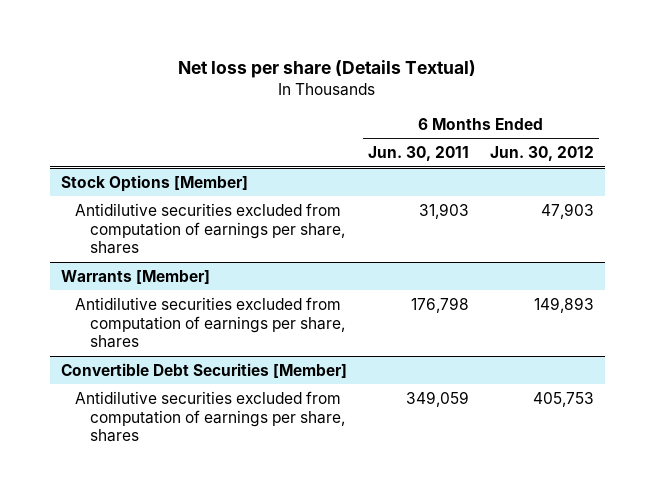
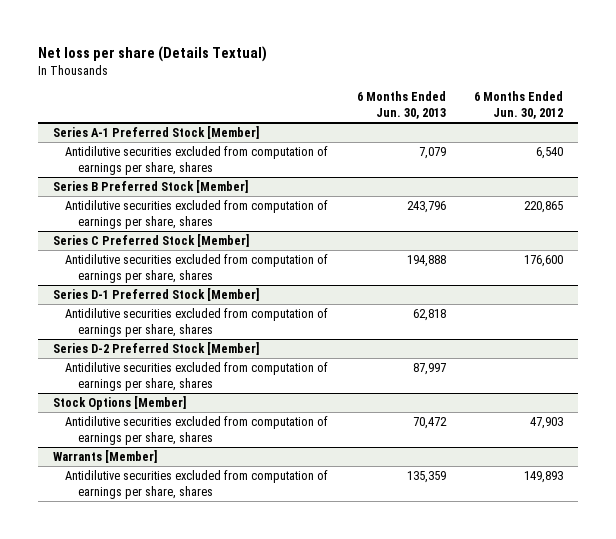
- | 6 Months Ended Jun. 30, 2011 | 6 Months Ended Jun. 30, 2012
+ | 6 Months Ended Jun. 30, 2013 | 6 Months Ended Jun. 30, 2012
+ Series A-1 Preferred Stock [Member]
+ Antidilutive securities excluded from computation of earnings per share, shares | 7,079 | 6,540
+ Series B Preferred Stock [Member]
+ Antidilutive securities excluded from computation of earnings per share, shares | 243,796 | 220,865
+ Series C Preferred Stock [Member]
+ Antidilutive securities excluded from computation of earnings per share, shares | 194,888 | 176,600
+ Series D-1 Preferred Stock [Member]
+ Antidilutive securities excluded from computation of earnings per share, shares | 62,818 |
+ Series D-2 Preferred Stock [Member]
+ Antidilutive securities excluded from computation of earnings per share, shares | 87,997 |
- Convertible Debt Securities [Member]
- Antidilutive securities excluded from computation of earnings per share, shares | 349,059 | 405,753

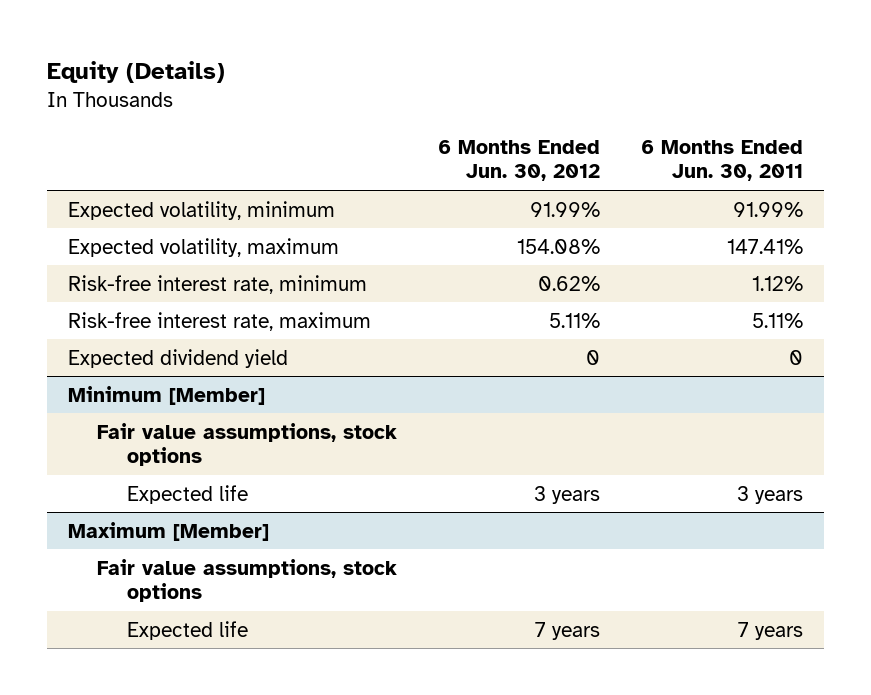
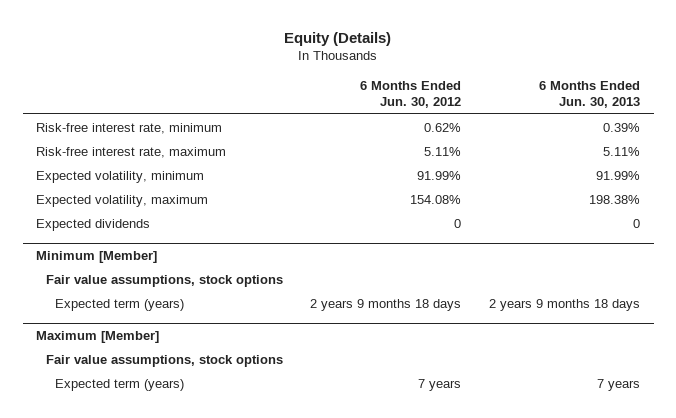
- | 6 Months Ended Jun. 30, 2012 | 6 Months Ended Jun. 30, 2011
+ | 6 Months Ended Jun. 30, 2012 | 6 Months Ended Jun. 30, 2013
- Expected dividend yield | 0 | 0
moved down: Expected volatility, minimum | 91.99% | 91.99%
moved down: Expected volatility, maximum | 154.08% | 198.38%
+ Expected dividends | 0 | 0
@ Minimum [Member]
- Expected life | 3 years | 3 years
+ Expected term (years) | 2 years 9 months 18 days | 2 years 9 months 18 days
@ Maximum [Member]
- Expected life | 7 years | 7 years
+ Expected term (years) | 7 years | 7 years

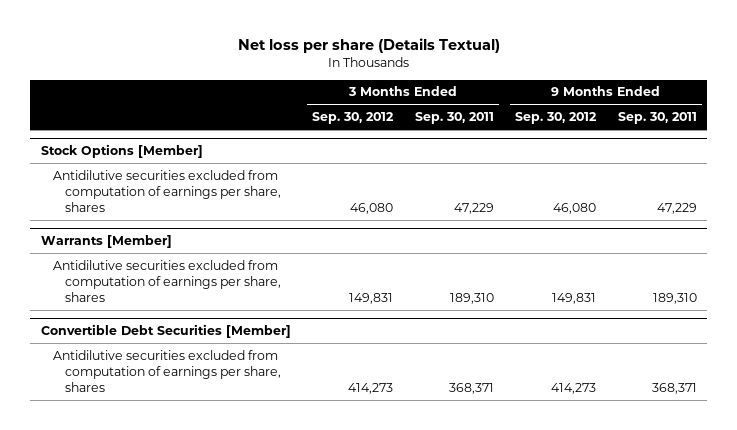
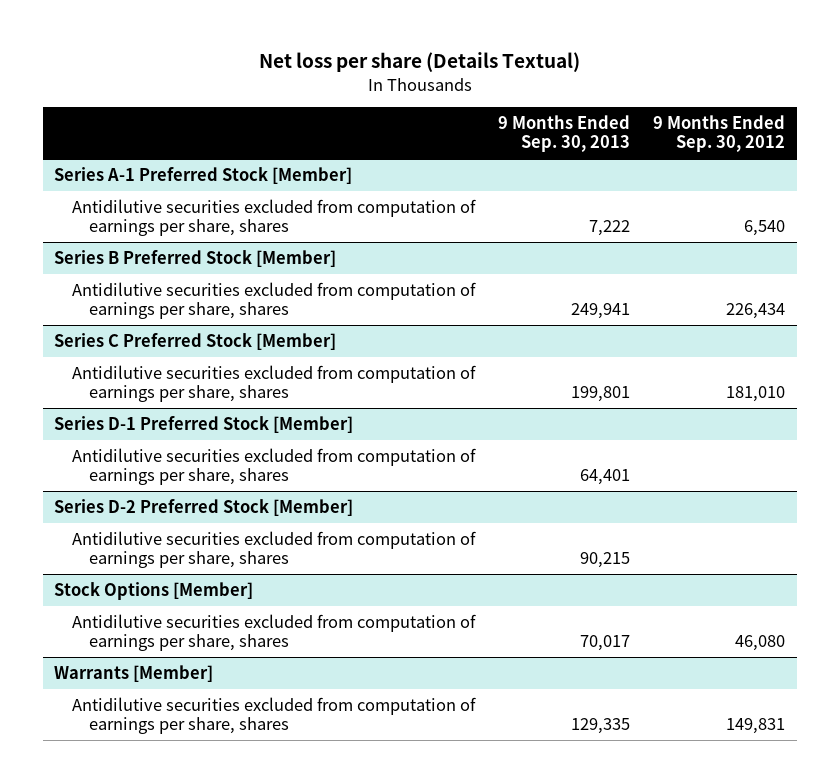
- | 3 Months Ended Sep. 30, 2012 | 3 Months Ended Sep. 30, 2011 | 9 Months Ended Sep. 30, 2012 | 9 Months Ended Sep. 30, 2011
+ | 9 Months Ended Sep. 30, 2013 | 9 Months Ended Sep. 30, 2012
+ Series A-1 Preferred Stock [Member]
+ Antidilutive securities excluded from computation of earnings per share, shares | 7,222 | 6,540
+ Series B Preferred Stock [Member]
+ Antidilutive securities excluded from computation of earnings per share, shares | 249,941 | 226,434
+ Series C Preferred Stock [Member]
+ Antidilutive securities excluded from computation of earnings per share, shares | 199,801 | 181,010
+ Series D-1 Preferred Stock [Member]
+ Antidilutive securities excluded from computation of earnings per share, shares | 64,401 |
+ Series D-2 Preferred Stock [Member]
+ Antidilutive securities excluded from computation of earnings per share, shares | 90,215 |
- Convertible Debt Securities [Member]
- Antidilutive securities excluded from computation of earnings per share, shares | 414,273 | 368,371 | 414,273 | 368,371

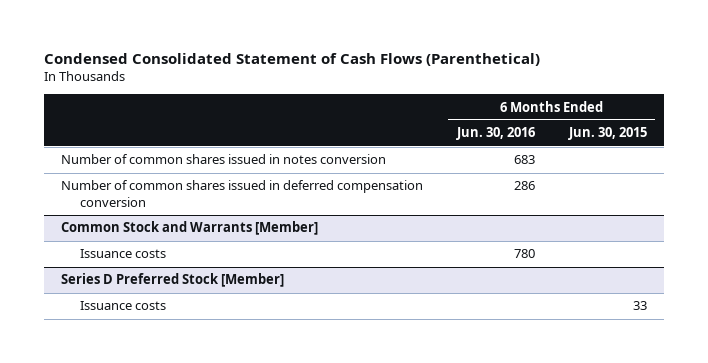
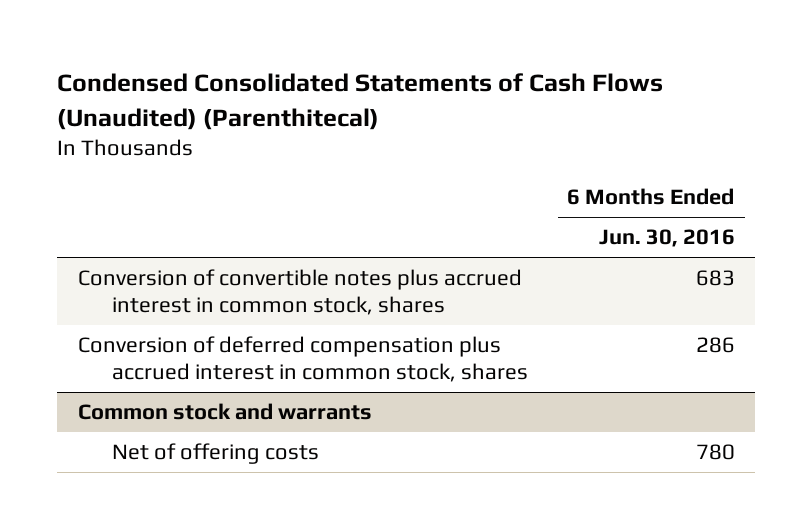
- Condensed Consolidated Statement of Cash Flows (Parenthetical)
+ Condensed Consolidated Statements of Cash Flows (Unaudited) (Parenthitecal)
- | 6 Months Ended Jun. 30, 2016 | 6 Months Ended Jun. 30, 2015
+ | 6 Months Ended Jun. 30, 2016
- Number of common shares issued in notes conversion | 683 |
- Number of common shares issued in deferred compensation conversion | 286 |
- Common Stock and Warrants [Member]
- Issuance costs | 780 |
- Series D Preferred Stock [Member]
- Issuance costs | | 33
+ Conversion of convertible notes plus accrued interest in common stock, shares | 683
+ Conversion of deferred compensation plus accrued interest in common stock, shares | 286
+ Common stock and warrants
+ Net of offering costs | 780

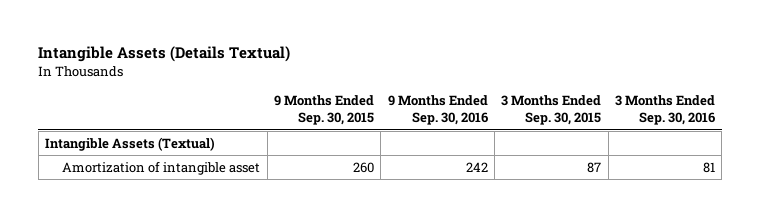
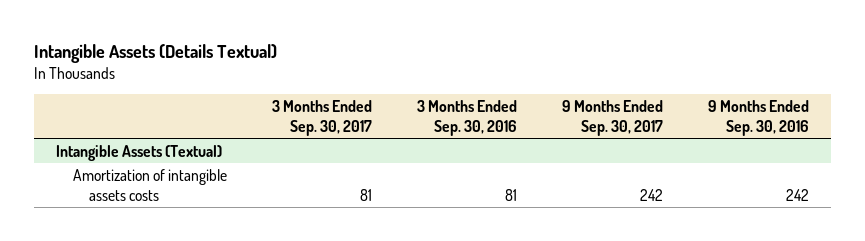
- | 9 Months Ended Sep. 30, 2015 | 9 Months Ended Sep. 30, 2016 | 3 Months Ended Sep. 30, 2015 | 3 Months Ended Sep. 30, 2016
+ | 3 Months Ended Sep. 30, 2017 | 3 Months Ended Sep. 30, 2016 | 9 Months Ended Sep. 30, 2017 | 9 Months Ended Sep. 30, 2016
- Amortization of intangible asset | 260 | 242 | 87 | 81
+ Amortization of intangible assets costs | 81 | 81 | 242 | 242

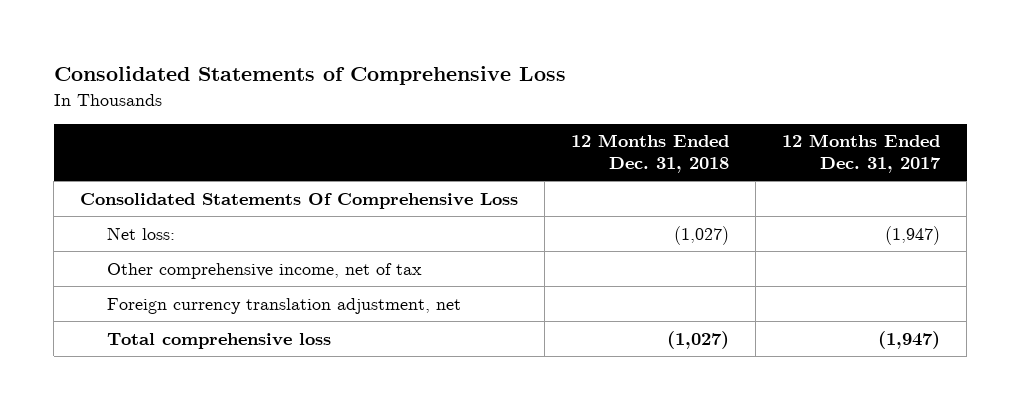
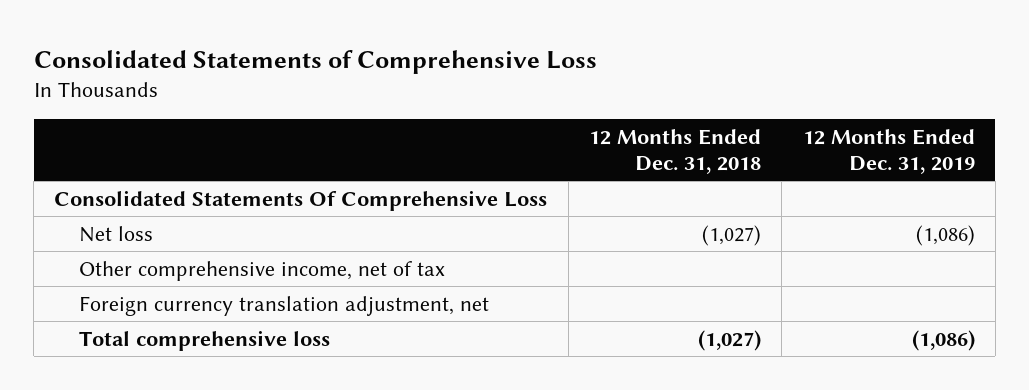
- | 12 Months Ended Dec. 31, 2018 | 12 Months Ended Dec. 31, 2017
+ | 12 Months Ended Dec. 31, 2018 | 12 Months Ended Dec. 31, 2019
- Net loss: | (1,027) | (1,947)
+ Net loss | (1,027) | (1,086)

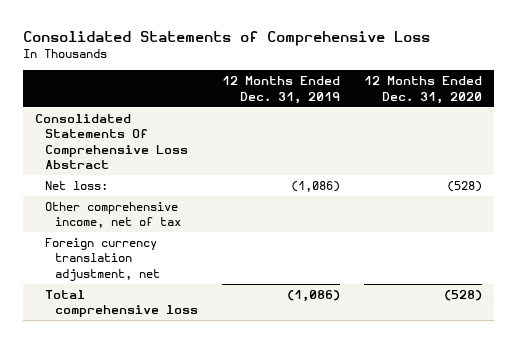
- | 12 Months Ended Dec. 31, 2018 | 12 Months Ended Dec. 31, 2019
+ | 12 Months Ended Dec. 31, 2019 | 12 Months Ended Dec. 31, 2020
- Consolidated Statements Of Comprehensive Loss
- Net loss | (1,027) | (1,086)
+ Consolidated Statements Of Comprehensive Loss Abstract
+ Net loss: | (1,086) | (528)

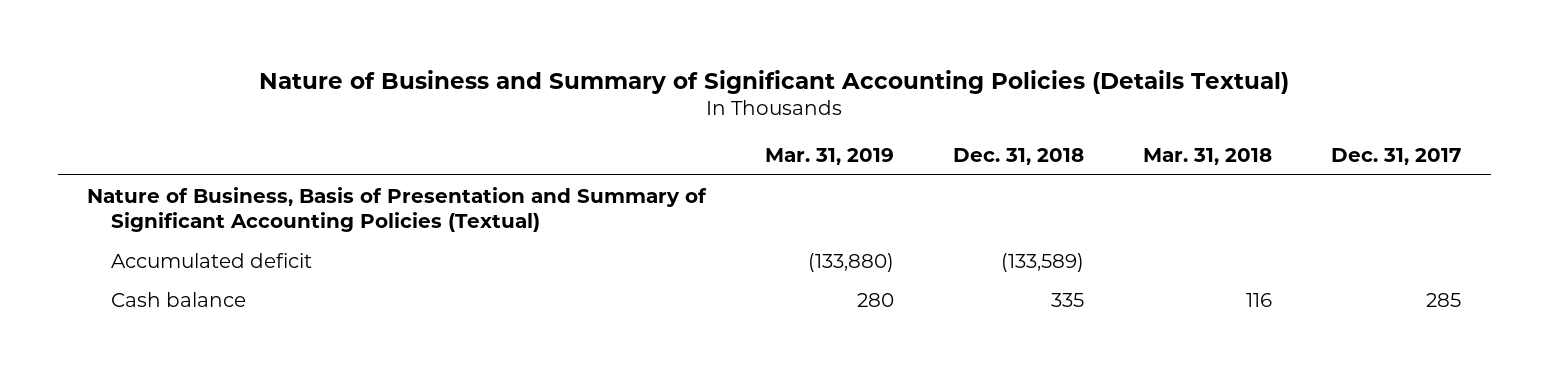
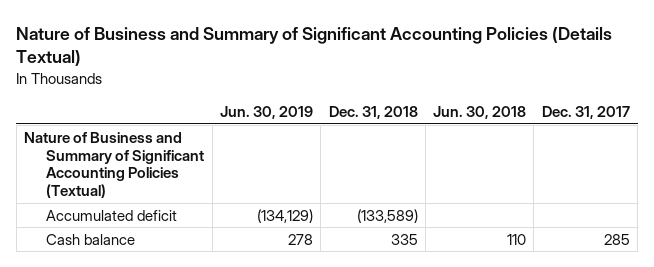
- | Mar. 31, 2019 | Dec. 31, 2018 | Mar. 31, 2018 | Dec. 31, 2017
+ | Jun. 30, 2019 | Dec. 31, 2018 | Jun. 30, 2018 | Dec. 31, 2017
- Nature of Business, Basis of Presentation and Summary of Significant Accounting Policies (Textual)
+ Nature of Business and Summary of Significant Accounting Policies (Textual)

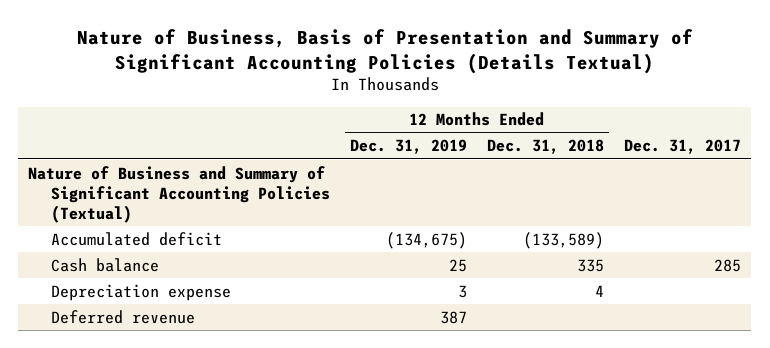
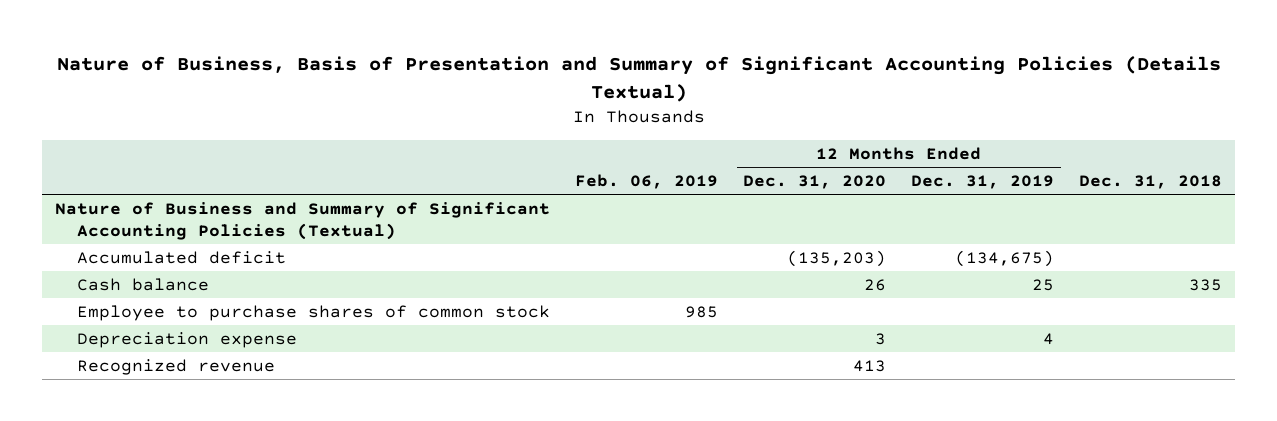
- | 12 Months Ended Dec. 31, 2019 | 12 Months Ended Dec. 31, 2018 | Dec. 31, 2017
+ | Feb. 06, 2019 | 12 Months Ended Dec. 31, 2020 | 12 Months Ended Dec. 31, 2019 | Dec. 31, 2018
- Depreciation expense | 3 | 4 |
- Deferred revenue | 387 | |
+ Employee to purchase shares of common stock | 985 | | |
+ Depreciation expense | | 3 | 4 |
+ Recognized revenue | | 413 | |

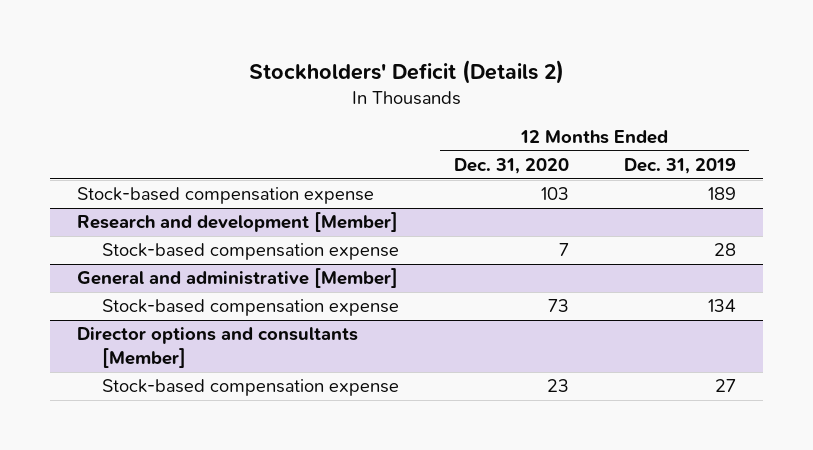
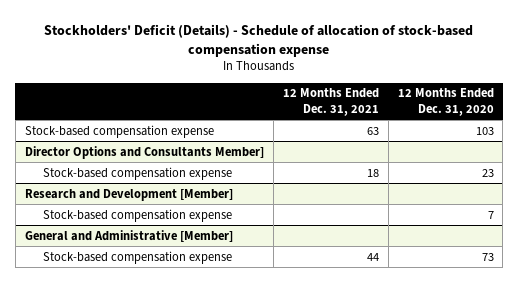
- Stockholders' Deficit (Details 2)
+ Stockholders' Deficit (Details) - Schedule of allocation of stock-based compensation expense
- | 12 Months Ended Dec. 31, 2020 | 12 Months Ended Dec. 31, 2019
+ | 12 Months Ended Dec. 31, 2021 | 12 Months Ended Dec. 31, 2020
- Research and development [Member]
+ Director Options and Consultants Member]
+ Stock-based compensation expense | 18 | 23
+ Research and Development [Member]
- General and administrative [Member]
+ General and Administrative [Member]
- Director options and consultants [Member]
- Stock-based compensation expense | 23 | 27

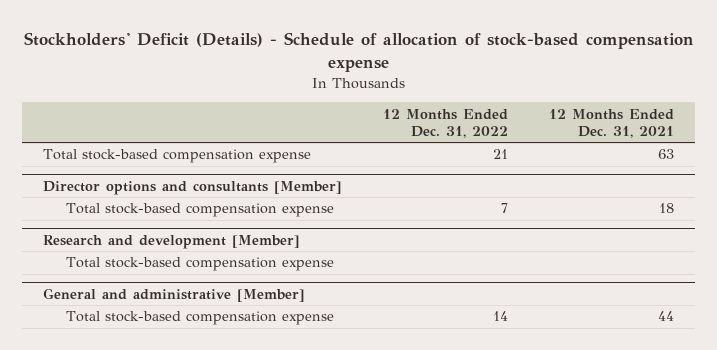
- | 12 Months Ended Dec. 31, 2021 | 12 Months Ended Dec. 31, 2020
+ | 12 Months Ended Dec. 31, 2022 | 12 Months Ended Dec. 31, 2021
- Stock-based compensation expense | 63 | 103
- Director Options and Consultants Member]
- Stock-based compensation expense | 18 | 23
- Research and Development [Member]
- Stock-based compensation expense | | 7
- General and Administrative [Member]
- Stock-based compensation expense | 44 | 73
+ Total stock-based compensation expense | 21 | 63
+ Director options and consultants [Member]
+ Total stock-based compensation expense | 7 | 18
+ Research and development [Member]
+ Total stock-based compensation expense
+ General and administrative [Member]
+ Total stock-based compensation expense | 14 | 44

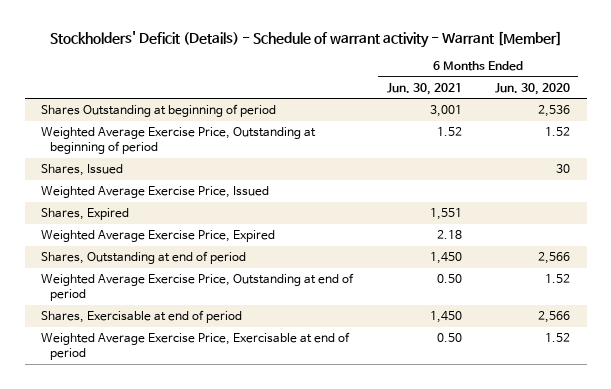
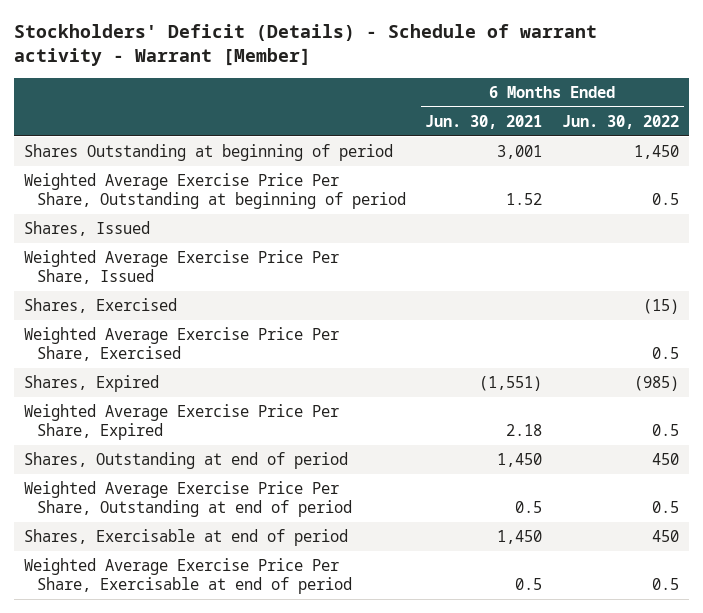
- | 6 Months Ended Jun. 30, 2021 | 6 Months Ended Jun. 30, 2020
+ | 6 Months Ended Jun. 30, 2021 | 6 Months Ended Jun. 30, 2022
- Weighted Average Exercise Price, Outstanding at beginning of period | 1.52 | 1.52
+ Weighted Average Exercise Price Per Share, Outstanding at beginning of period | 1.52 | 0.5
- Weighted Average Exercise Price, Issued
- Shares, Expired | 1,551 |
- Weighted Average Exercise Price, Expired | 2.18 |
+ Weighted Average Exercise Price Per Share, Issued
+ Shares, Exercised | | (15)
+ Weighted Average Exercise Price Per Share, Exercised | | 0.5
+ Shares, Expired | (1,551) | (985)
+ Weighted Average Exercise Price Per Share, Expired | 2.18 | 0.5
- Weighted Average Exercise Price, Outstanding at end of period | 0.50 | 1.52
+ Weighted Average Exercise Price Per Share, Outstanding at end of period | 0.5 | 0.5
- Weighted Average Exercise Price, Exercisable at end of period | 0.50 | 1.52
+ Weighted Average Exercise Price Per Share, Exercisable at end of period | 0.5 | 0.5

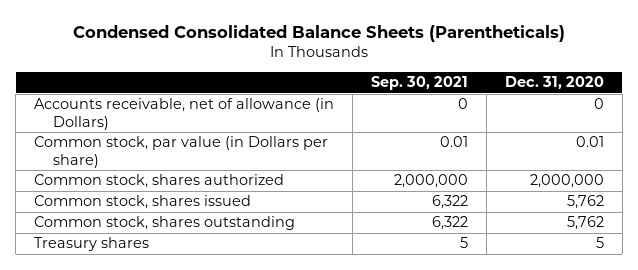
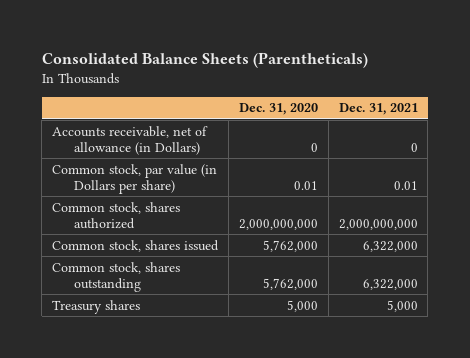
- Condensed Consolidated Balance Sheets (Parentheticals)
+ Consolidated Balance Sheets (Parentheticals)
- | Sep. 30, 2021 | Dec. 31, 2020
+ | Dec. 31, 2020 | Dec. 31, 2021
- Common stock, shares authorized | 2,000,000 | 2,000,000
- Common stock, shares issued | 6,322 | 5,762
- Common stock, shares outstanding | 6,322 | 5,762
- Treasury shares | 5 | 5
+ Common stock, shares authorized | 2,000,000,000 | 2,000,000,000
+ Common stock, shares issued | 5,762,000 | 6,322,000
+ Common stock, shares outstanding | 5,762,000 | 6,322,000
+ Treasury shares | 5,000 | 5,000

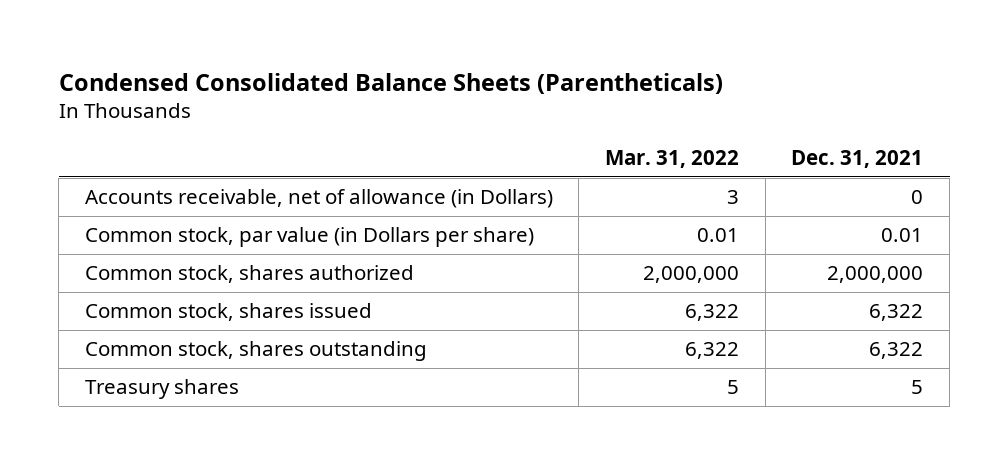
- Consolidated Balance Sheets (Parentheticals)
+ Condensed Consolidated Balance Sheets (Parentheticals)
- | Dec. 31, 2020 | Dec. 31, 2021
+ | Mar. 31, 2022 | Dec. 31, 2021
- Common stock, shares authorized | 2,000,000,000 | 2,000,000,000
- Common stock, shares issued | 5,762,000 | 6,322,000
- Common stock, shares outstanding | 5,762,000 | 6,322,000
- Treasury shares | 5,000 | 5,000
+ Common stock, shares authorized | 2,000,000 | 2,000,000
+ Common stock, shares issued | 6,322 | 6,322
+ Common stock, shares outstanding | 6,322 | 6,322
+ Treasury shares | 5 | 5

